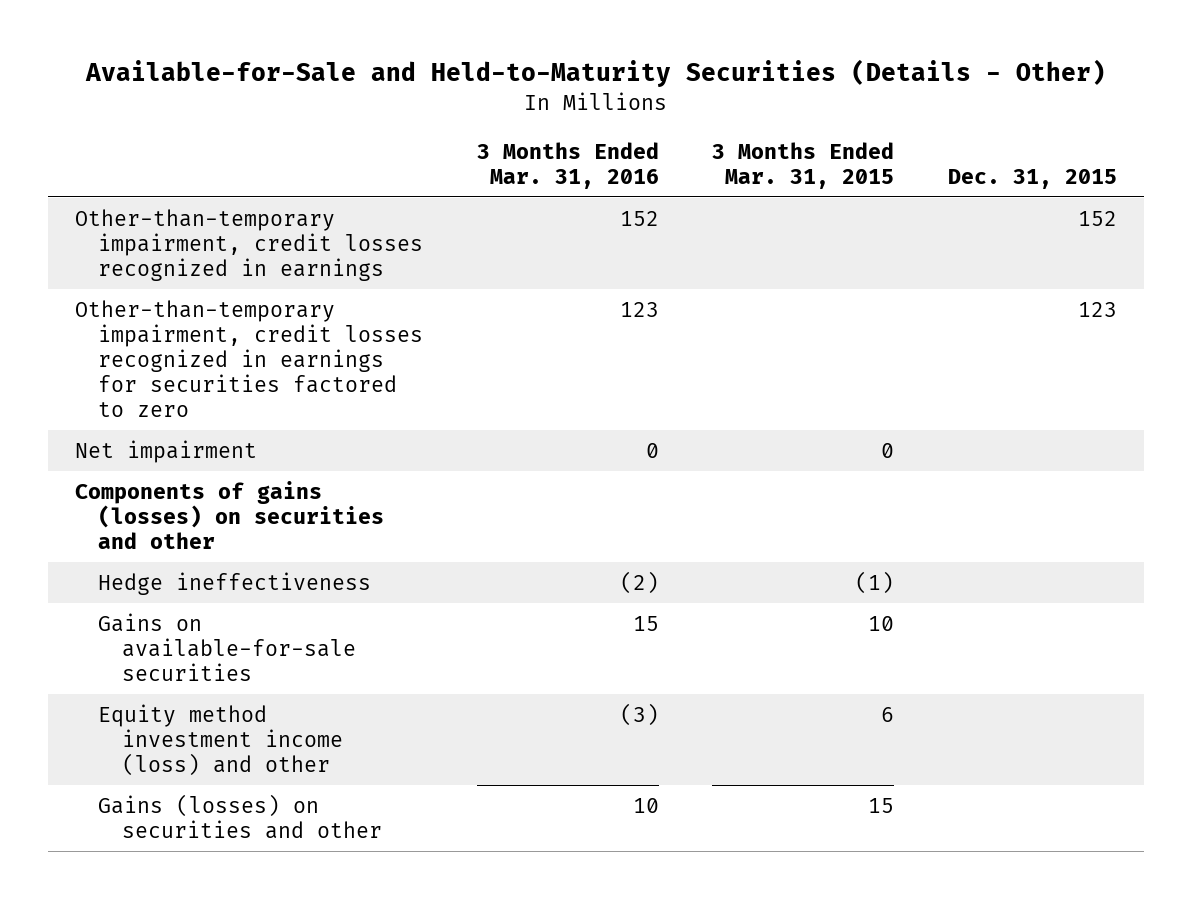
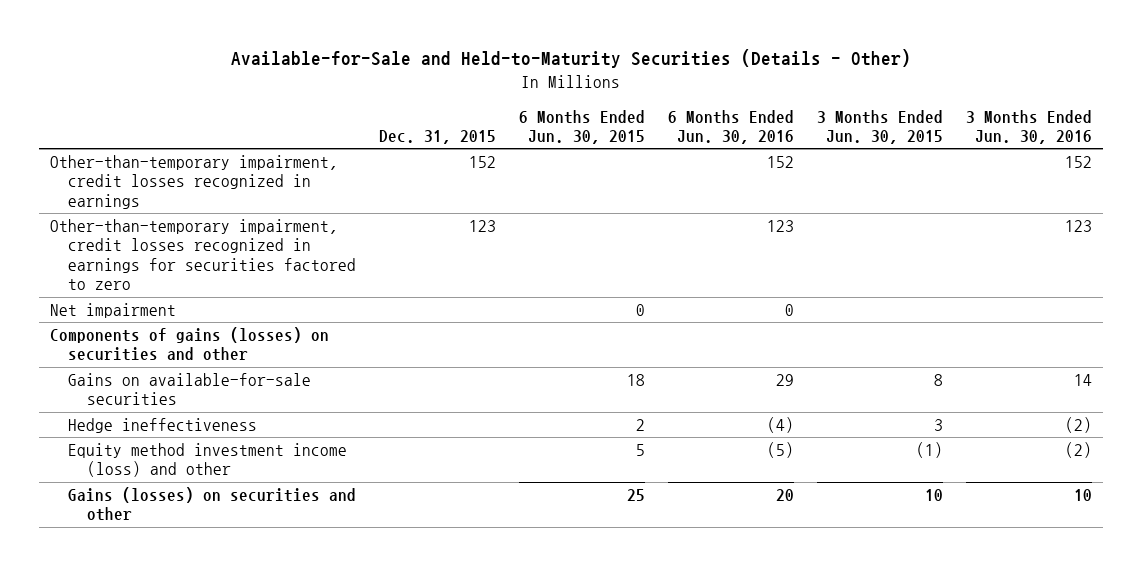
- | 3 Months Ended Mar. 31, 2016 | 3 Months Ended Mar. 31, 2015 | Dec. 31, 2015
+ | Dec. 31, 2015 | 6 Months Ended Jun. 30, 2015 | 6 Months Ended Jun. 30, 2016 | 3 Months Ended Jun. 30, 2015 | 3 Months Ended Jun. 30, 2016
moved down: Hedge ineffectiveness | | 2 | (4) | 3 | (2)

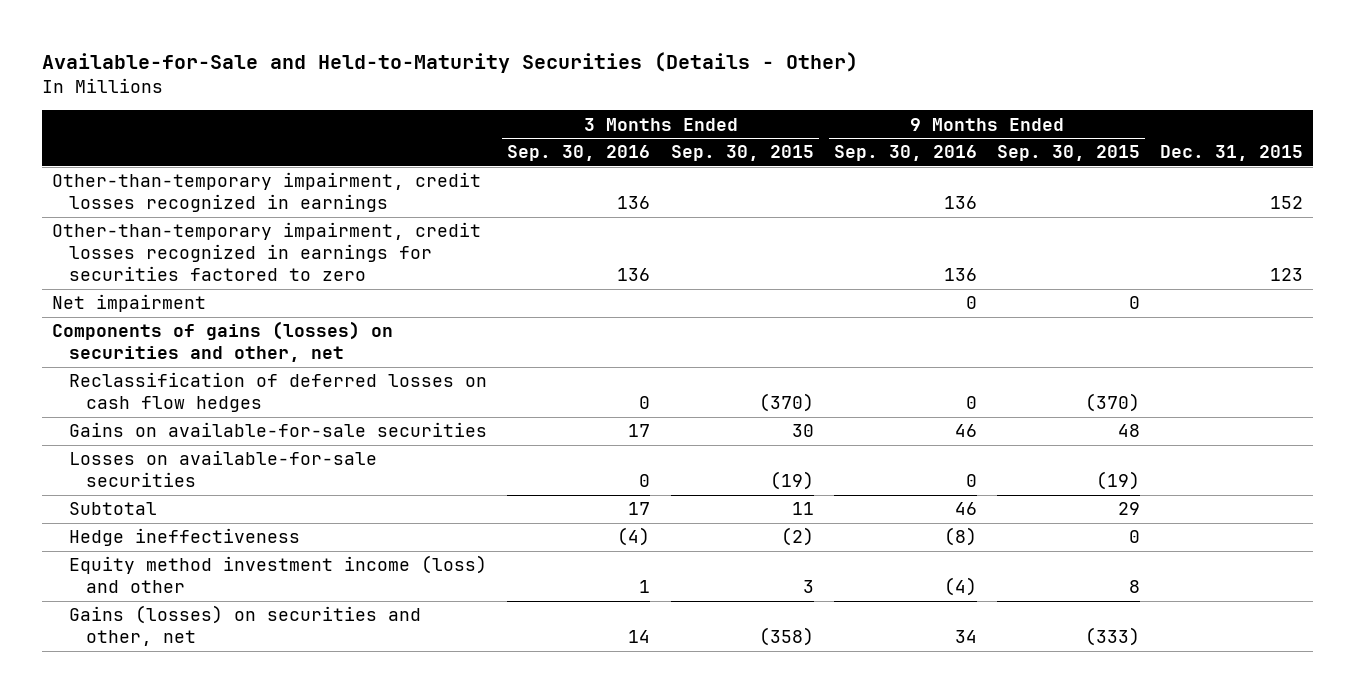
- | Dec. 31, 2015 | 6 Months Ended Jun. 30, 2015 | 6 Months Ended Jun. 30, 2016 | 3 Months Ended Jun. 30, 2015 | 3 Months Ended Jun. 30, 2016
+ | 3 Months Ended Sep. 30, 2016 | 3 Months Ended Sep. 30, 2015 | 9 Months Ended Sep. 30, 2016 | 9 Months Ended Sep. 30, 2015 | Dec. 31, 2015
- Components of gains (losses) on securities and other
+ Components of gains (losses) on securities and other, net
+ Reclassification of deferred losses on cash flow hedges | 0 | (370) | 0 | (370) |
+ Losses on available-for-sale securities | 0 | (19) | 0 | (19) |
+ Subtotal | 17 | 11 | 46 | 29 |
- Gains (losses) on securities and other | | 25 | 20 | 10 | 10
+ Gains (losses) on securities and other, net | 14 | (358) | 34 | (333) |

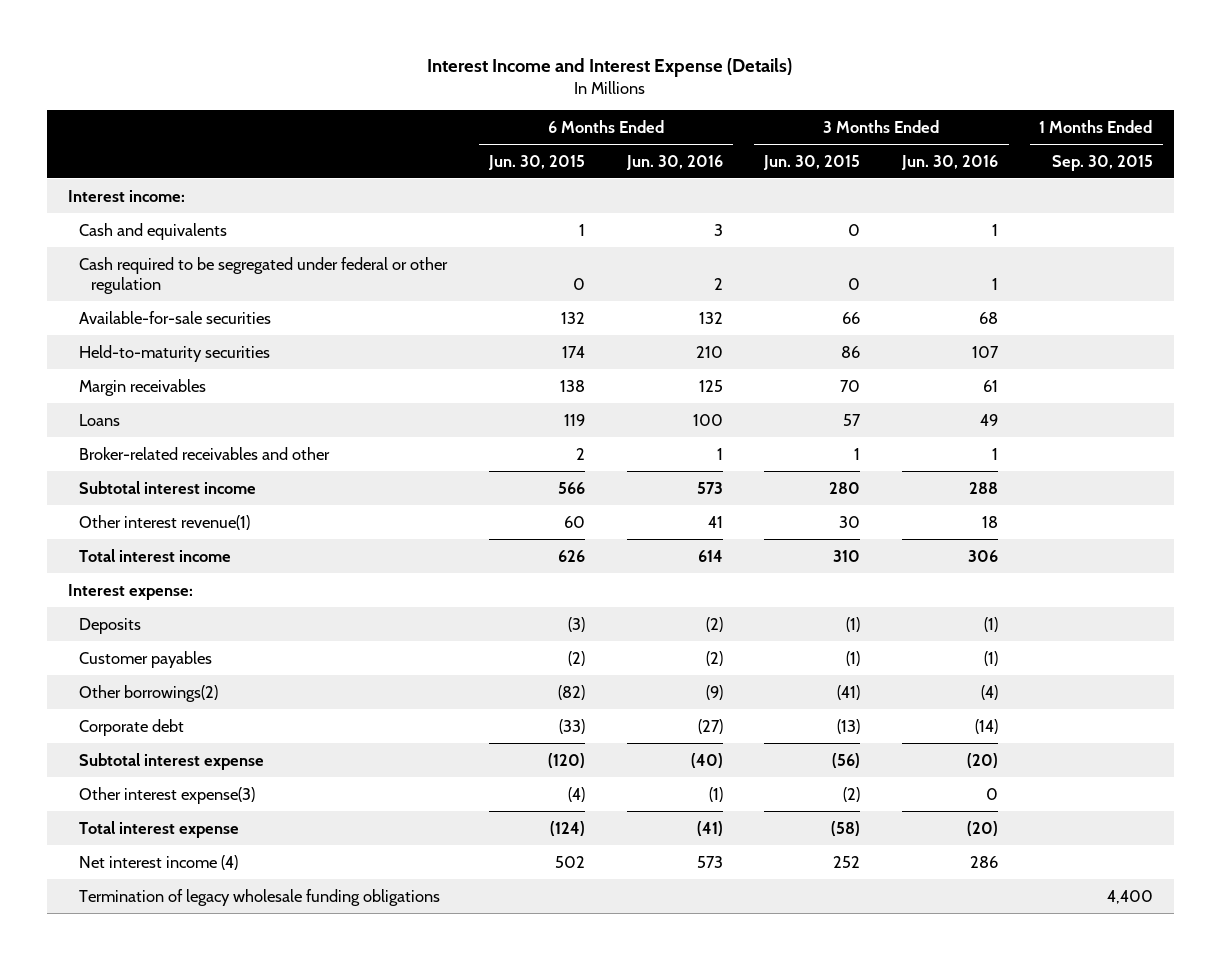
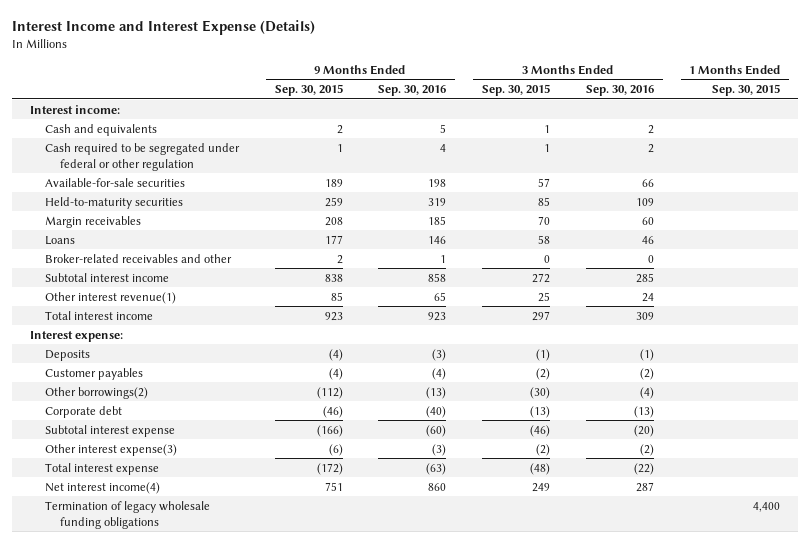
- | 6 Months Ended Jun. 30, 2015 | 6 Months Ended Jun. 30, 2016 | 3 Months Ended Jun. 30, 2015 | 3 Months Ended Jun. 30, 2016 | 1 Months Ended Sep. 30, 2015
+ | 9 Months Ended Sep. 30, 2015 | 9 Months Ended Sep. 30, 2016 | 3 Months Ended Sep. 30, 2015 | 3 Months Ended Sep. 30, 2016 | 1 Months Ended Sep. 30, 2015
- Net interest income (4) | 502 | 573 | 252 | 286 |
+ Net interest income(4) | 751 | 860 | 249 | 287 |

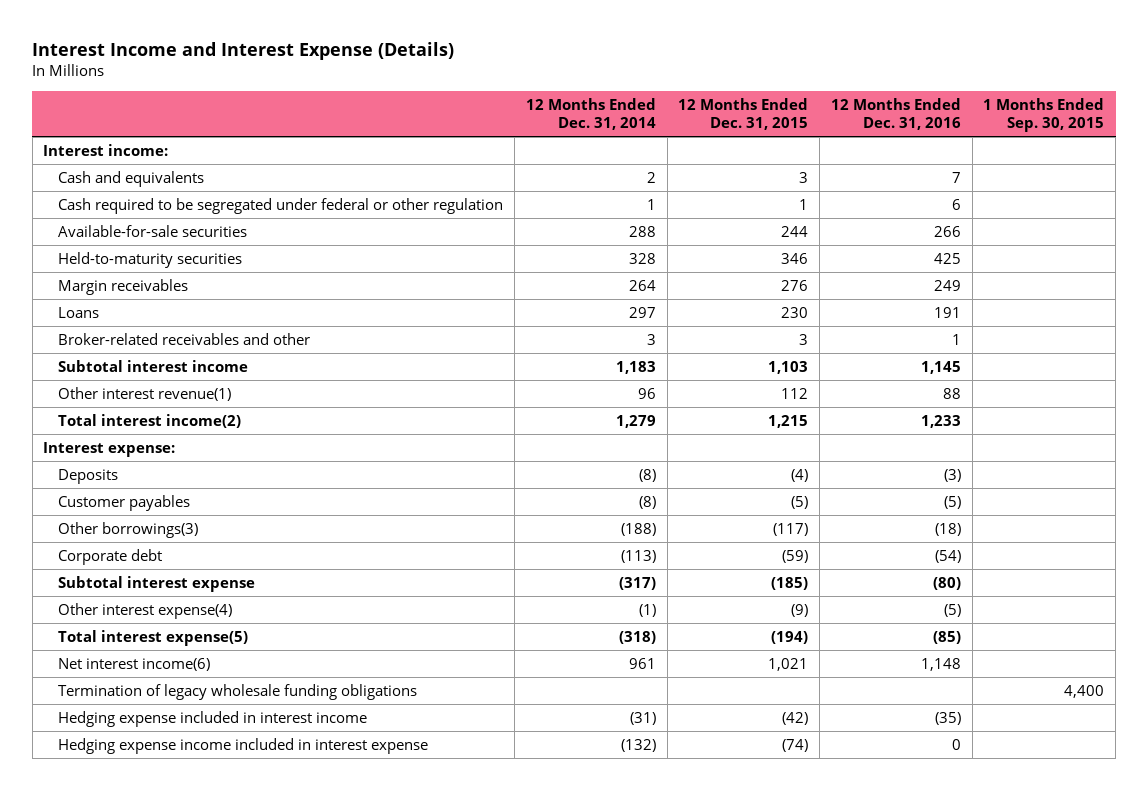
- | 9 Months Ended Sep. 30, 2015 | 9 Months Ended Sep. 30, 2016 | 3 Months Ended Sep. 30, 2015 | 3 Months Ended Sep. 30, 2016 | 1 Months Ended Sep. 30, 2015
+ | 12 Months Ended Dec. 31, 2014 | 12 Months Ended Dec. 31, 2015 | 12 Months Ended Dec. 31, 2016 | 1 Months Ended Sep. 30, 2015
- Total interest income | 923 | 923 | 297 | 309 |
+ Total interest income(2) | 1,279 | 1,215 | 1,233 |
- Other borrowings(2) | (112) | (13) | (30) | (4) |
+ Other borrowings(3) | (188) | (117) | (18) |
- Other interest expense(3) | (6) | (3) | (2) | (2) |
- Total interest expense | (172) | (63) | (48) | (22) |
- Net interest income(4) | 751 | 860 | 249 | 287 |
+ Other interest expense(4) | (1) | (9) | (5) |
+ Total interest expense(5) | (318) | (194) | (85) |
+ Net interest income(6) | 961 | 1,021 | 1,148 |
+ Hedging expense included in interest income | (31) | (42) | (35) |
+ Hedging expense income included in interest expense | (132) | (74) | 0 |

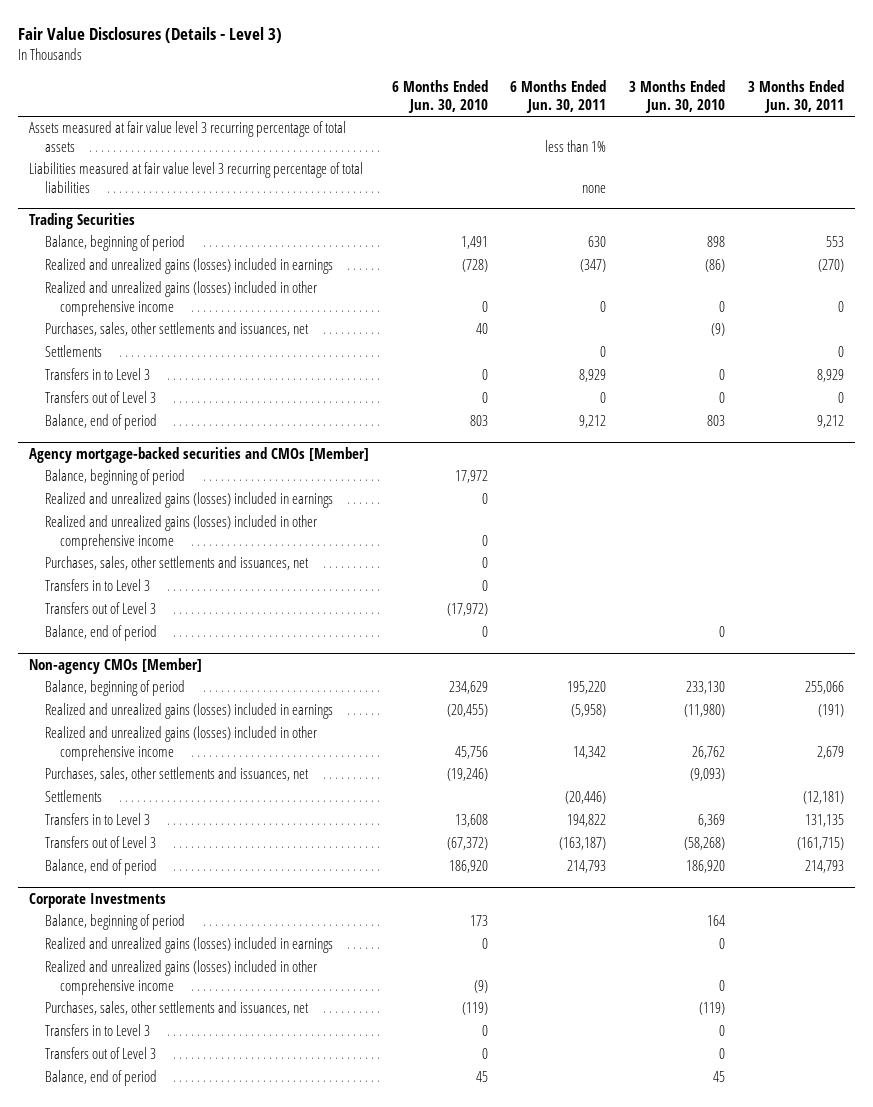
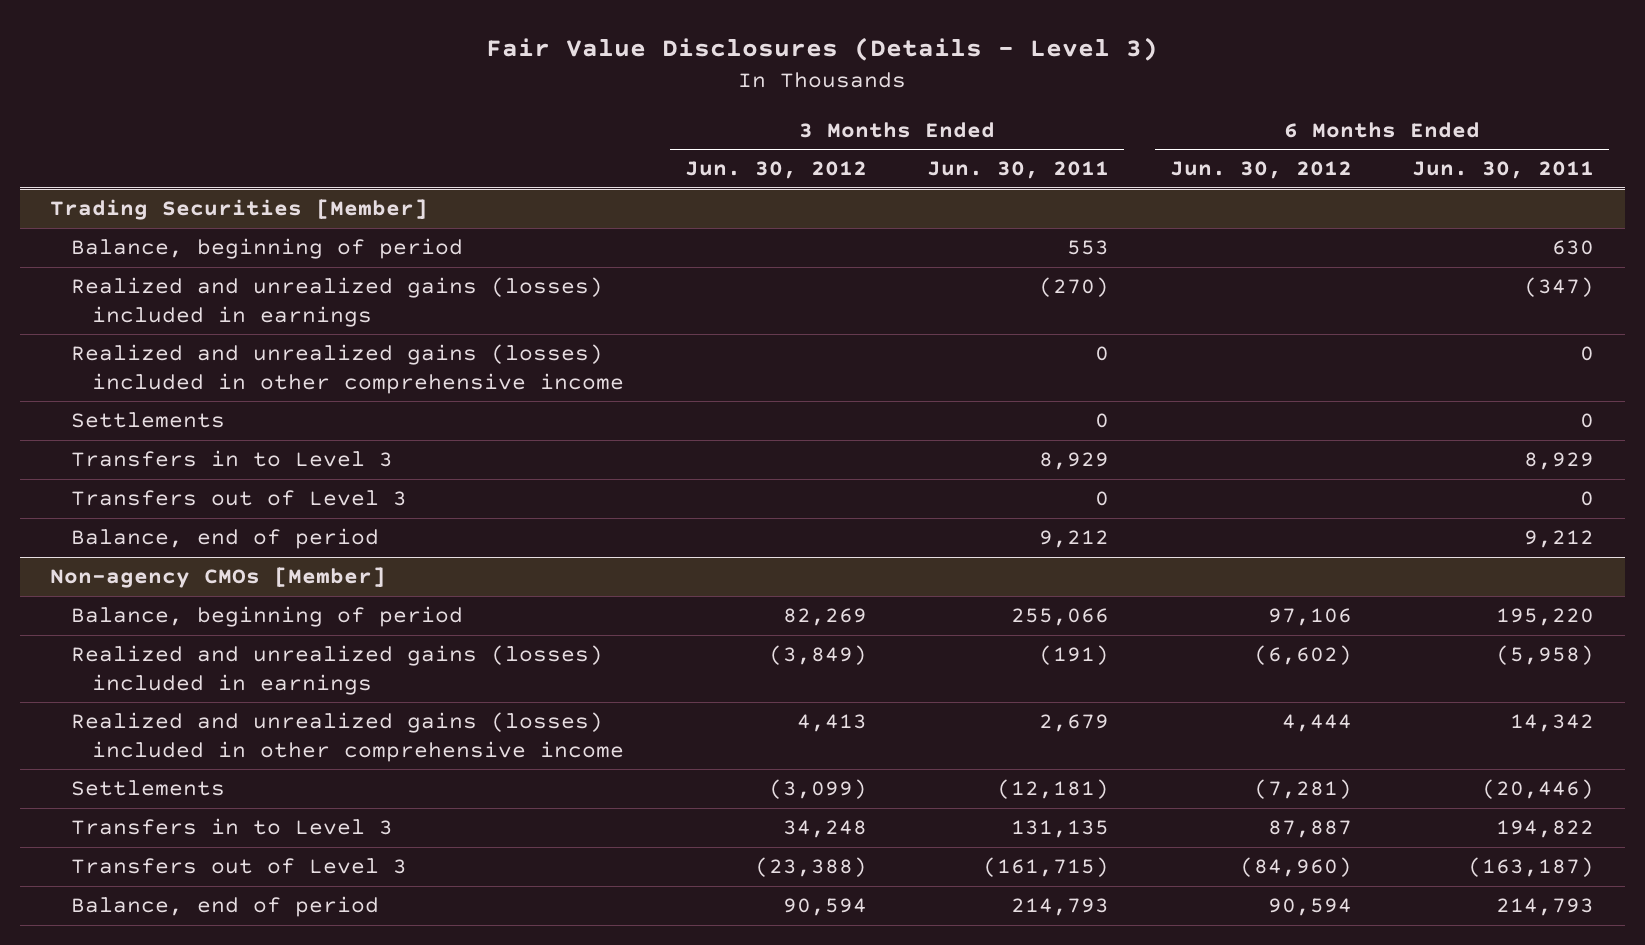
- | 6 Months Ended Jun. 30, 2010 | 6 Months Ended Jun. 30, 2011 | 3 Months Ended Jun. 30, 2010 | 3 Months Ended Jun. 30, 2011
+ | 3 Months Ended Jun. 30, 2012 | 3 Months Ended Jun. 30, 2011 | 6 Months Ended Jun. 30, 2012 | 6 Months Ended Jun. 30, 2011
- Assets measured at fair value level 3 recurring percentage of total assets | | less than 1% | |
- Liabilities measured at fair value level 3 recurring percentage of total liabilities | | none | |
- Trading Securities
+ Trading Securities [Member]
- Purchases, sales, other settlements and issuances, net | 40 | | (9) |
- Agency mortgage-backed securities and CMOs [Member]
- Balance, beginning of period | 17,972 | | |
- Realized and unrealized gains (losses) included in earnings | 0 | | |
- Realized and unrealized gains (losses) included in other comprehensive income | 0 | | |
- Purchases, sales, other settlements and issuances, net | 0 | | |
- Transfers in to Level 3 | 0 | | |
- Transfers out of Level 3 | (17,972) | | |
- Balance, end of period | 0 | | 0 |
@ Non-agency CMOs [Member]
- Purchases, sales, other settlements and issuances, net | (19,246) | | (9,093) |
- Corporate Investments
- Balance, beginning of period | 173 | | 164 |
- Realized and unrealized gains (losses) included in earnings | 0 | | 0 |
- Realized and unrealized gains (losses) included in other comprehensive income | (9) | | 0 |
- Purchases, sales, other settlements and issuances, net | (119) | | (119) |
- Transfers in to Level 3 | 0 | | 0 |
- Transfers out of Level 3 | 0 | | 0 |
- Balance, end of period | 45 | | 45 |

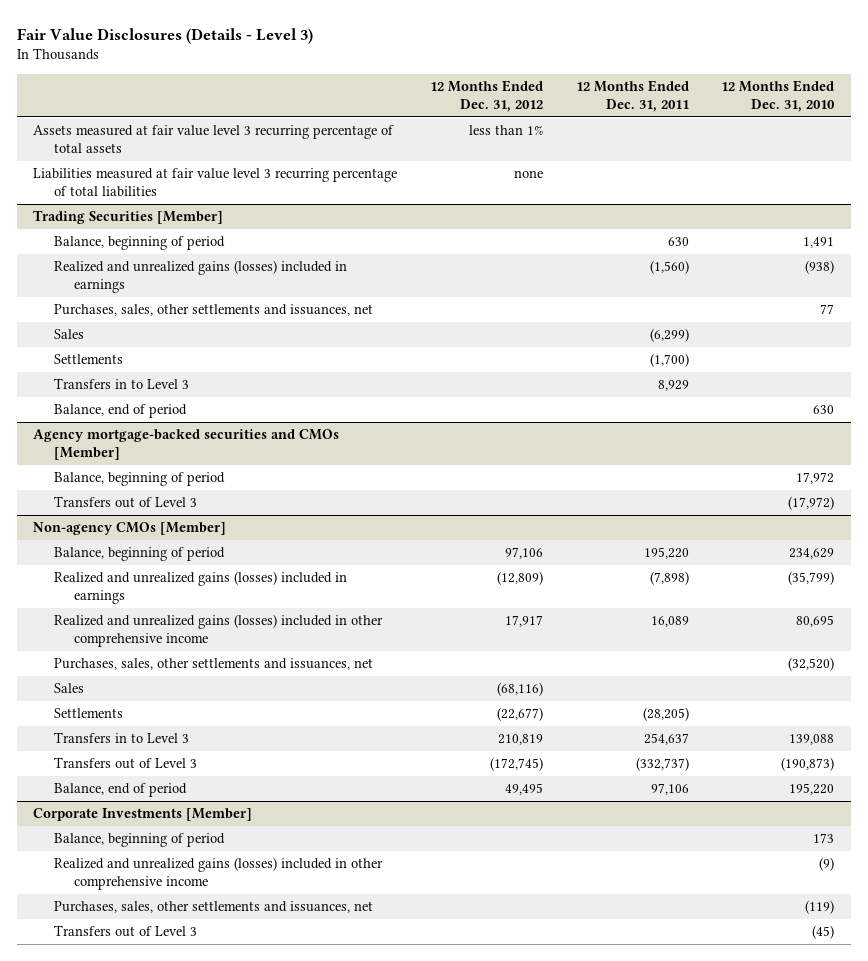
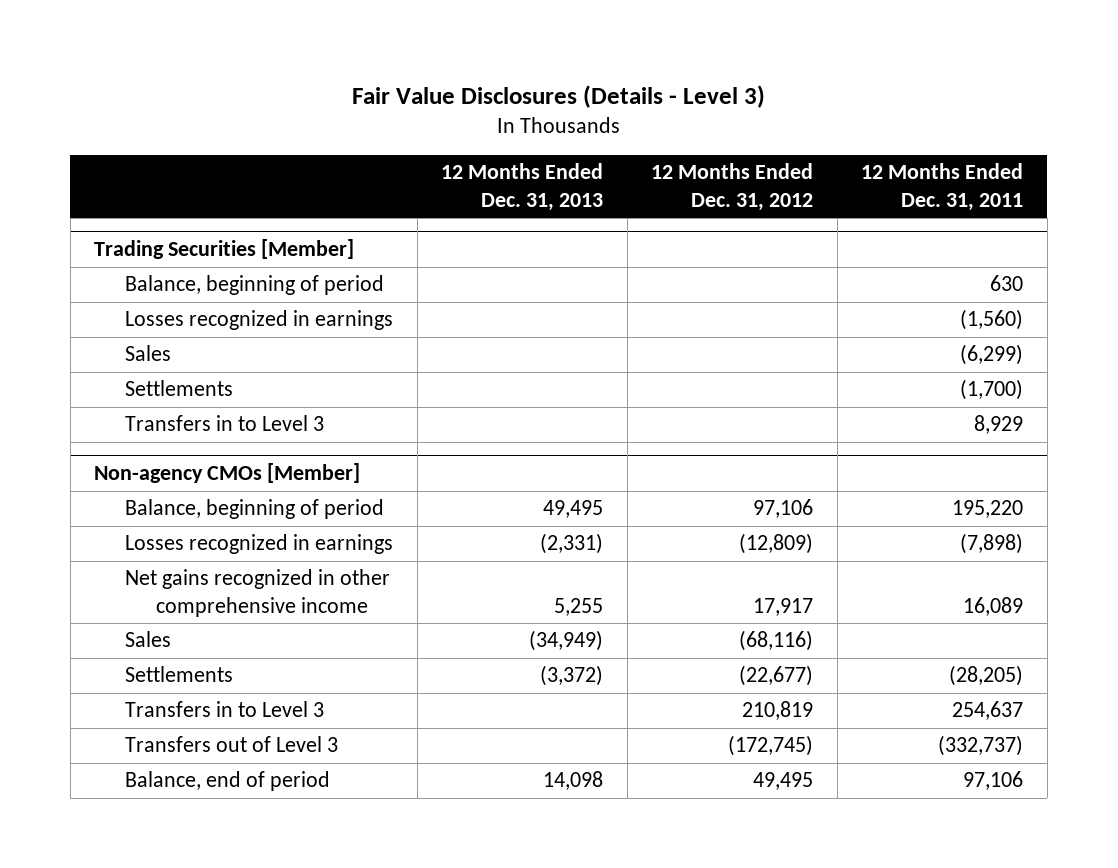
- | 12 Months Ended Dec. 31, 2012 | 12 Months Ended Dec. 31, 2011 | 12 Months Ended Dec. 31, 2010
+ | 12 Months Ended Dec. 31, 2013 | 12 Months Ended Dec. 31, 2012 | 12 Months Ended Dec. 31, 2011
- Assets measured at fair value level 3 recurring percentage of total assets | less than 1% | |
- Liabilities measured at fair value level 3 recurring percentage of total liabilities | none | |
@ Trading Securities [Member]
- Realized and unrealized gains (losses) included in earnings | | (1,560) | (938)
- Purchases, sales, other settlements and issuances, net | | | 77
+ Losses recognized in earnings | | | (1,560)
- Balance, end of period | | | 630
- Agency mortgage-backed securities and CMOs [Member]
- Balance, beginning of period | | | 17,972
- Transfers out of Level 3 | | | (17,972)
@ Non-agency CMOs [Member]
- Realized and unrealized gains (losses) included in earnings | (12,809) | (7,898) | (35,799)
- Realized and unrealized gains (losses) included in other comprehensive income | 17,917 | 16,089 | 80,695
- Purchases, sales, other settlements and issuances, net | | | (32,520)
+ Losses recognized in earnings | (2,331) | (12,809) | (7,898)
+ Net gains recognized in other comprehensive income | 5,255 | 17,917 | 16,089
- Corporate Investments [Member]
- Balance, beginning of period | | | 173
- Realized and unrealized gains (losses) included in other comprehensive income | | | (9)
- Purchases, sales, other settlements and issuances, net | | | (119)
- Transfers out of Level 3 | | | (45)

